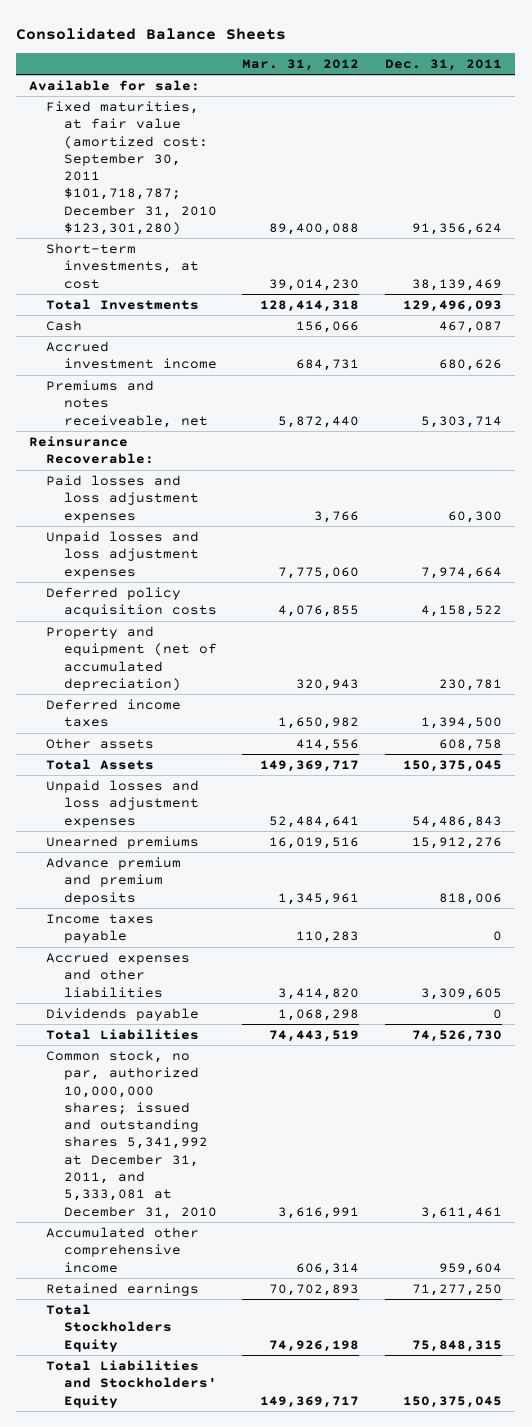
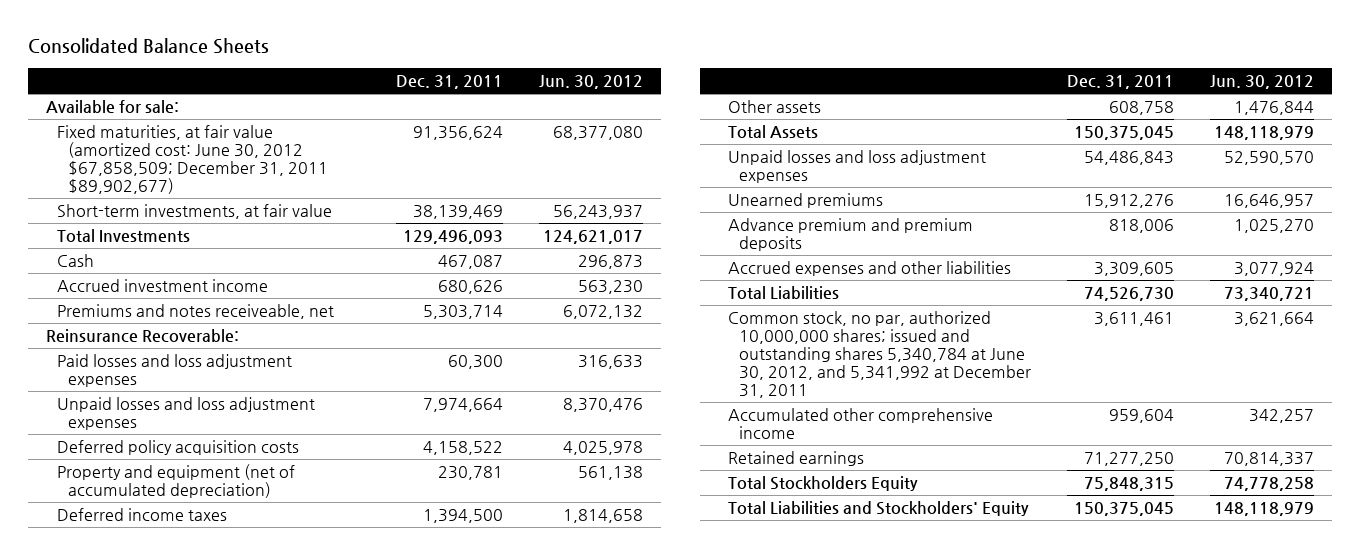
- | Mar. 31, 2012 | Dec. 31, 2011
+ | Dec. 31, 2011 | Jun. 30, 2012
- Fixed maturities, at fair value (amortized cost: September 30, 2011 $101,718,787; December 31, 2010 $123,301,280) | 89,400,088 | 91,356,624
- Short-term investments, at cost | 39,014,230 | 38,139,469
+ Fixed maturities, at fair value (amortized cost: June 30, 2012 $67,858,509; December 31, 2011 $89,902,677) | 91,356,624 | 68,377,080
+ Short-term investments, at fair value | 38,139,469 | 56,243,937
- Income taxes payable | 110,283 | 0
- Dividends payable | 1,068,298 | 0
- Common stock, no par, authorized 10,000,000 shares; issued and outstanding shares 5,341,992 at December 31, 2011, and 5,333,081 at December 31, 2010 | 3,616,991 | 3,611,461
+ Common stock, no par, authorized 10,000,000 shares; issued and outstanding shares 5,340,784 at June 30, 2012, and 5,341,992 at December 31, 2011 | 3,611,461 | 3,621,664

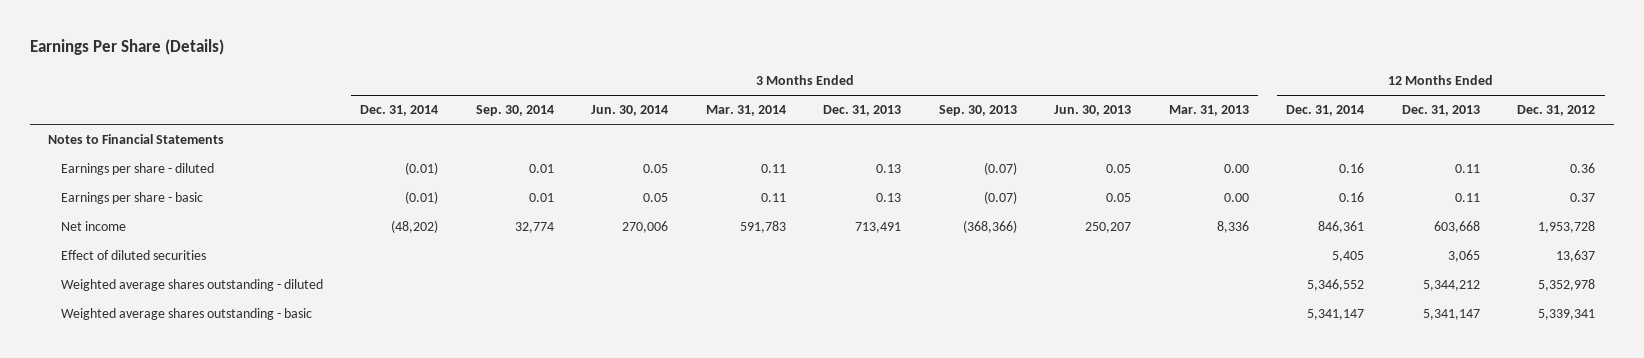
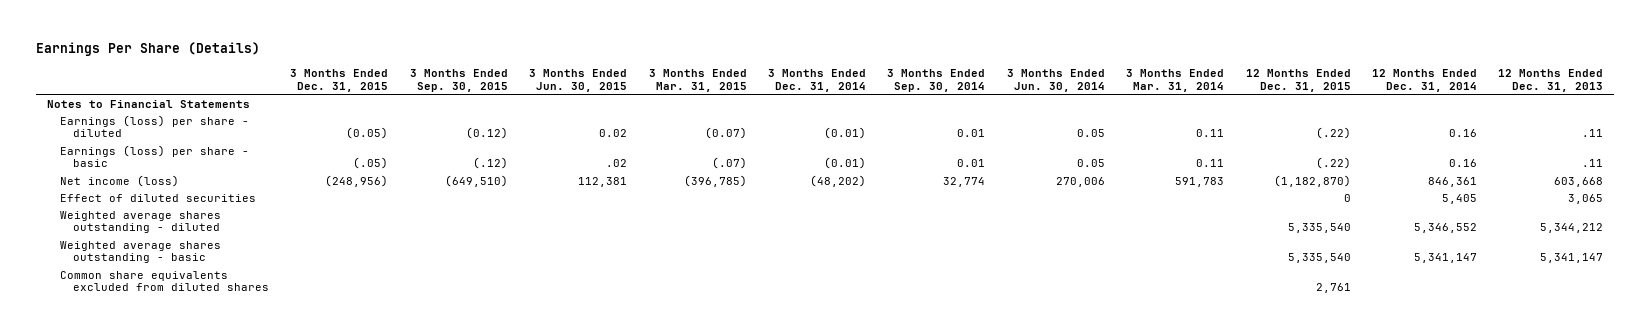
- | 3 Months Ended Dec. 31, 2014 | 3 Months Ended Sep. 30, 2014 | 3 Months Ended Jun. 30, 2014 | 3 Months Ended Mar. 31, 2014 | 3 Months Ended Dec. 31, 2013 | 3 Months Ended Sep. 30, 2013 | 3 Months Ended Jun. 30, 2013 | 3 Months Ended Mar. 31, 2013 | 12 Months Ended Dec. 31, 2014 | 12 Months Ended Dec. 31, 2013 | 12 Months Ended Dec. 31, 2012
+ | 3 Months Ended Dec. 31, 2015 | 3 Months Ended Sep. 30, 2015 | 3 Months Ended Jun. 30, 2015 | 3 Months Ended Mar. 31, 2015 | 3 Months Ended Dec. 31, 2014 | 3 Months Ended Sep. 30, 2014 | 3 Months Ended Jun. 30, 2014 | 3 Months Ended Mar. 31, 2014 | 12 Months Ended Dec. 31, 2015 | 12 Months Ended Dec. 31, 2014 | 12 Months Ended Dec. 31, 2013
- Earnings per share - diluted | (0.01) | 0.01 | 0.05 | 0.11 | 0.13 | (0.07) | 0.05 | 0.00 | 0.16 | 0.11 | 0.36
- Earnings per share - basic | (0.01) | 0.01 | 0.05 | 0.11 | 0.13 | (0.07) | 0.05 | 0.00 | 0.16 | 0.11 | 0.37
- Net income | (48,202) | 32,774 | 270,006 | 591,783 | 713,491 | (368,366) | 250,207 | 8,336 | 846,361 | 603,668 | 1,953,728
+ Earnings (loss) per share - diluted | (0.05) | (0.12) | 0.02 | (0.07) | (0.01) | 0.01 | 0.05 | 0.11 | (.22) | 0.16 | .11
+ Earnings (loss) per share - basic | (.05) | (.12) | .02 | (.07) | (0.01) | 0.01 | 0.05 | 0.11 | (.22) | 0.16 | .11
+ Net income (loss) | (248,956) | (649,510) | 112,381 | (396,785) | (48,202) | 32,774 | 270,006 | 591,783 | (1,182,870) | 846,361 | 603,668
+ Common share equivalents excluded from diluted shares | | | | | | | | | 2,761 | |

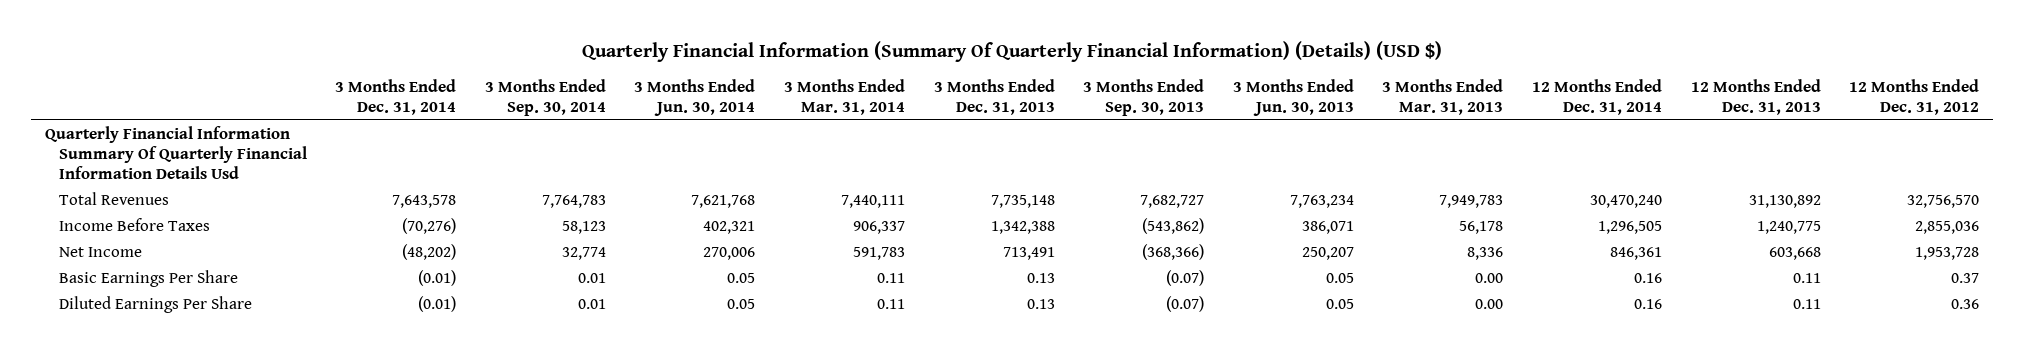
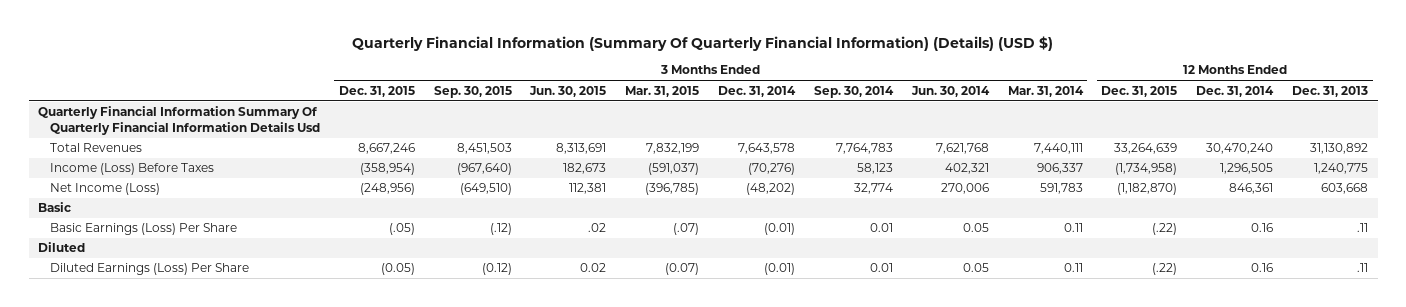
- | 3 Months Ended Dec. 31, 2014 | 3 Months Ended Sep. 30, 2014 | 3 Months Ended Jun. 30, 2014 | 3 Months Ended Mar. 31, 2014 | 3 Months Ended Dec. 31, 2013 | 3 Months Ended Sep. 30, 2013 | 3 Months Ended Jun. 30, 2013 | 3 Months Ended Mar. 31, 2013 | 12 Months Ended Dec. 31, 2014 | 12 Months Ended Dec. 31, 2013 | 12 Months Ended Dec. 31, 2012
+ | 3 Months Ended Dec. 31, 2015 | 3 Months Ended Sep. 30, 2015 | 3 Months Ended Jun. 30, 2015 | 3 Months Ended Mar. 31, 2015 | 3 Months Ended Dec. 31, 2014 | 3 Months Ended Sep. 30, 2014 | 3 Months Ended Jun. 30, 2014 | 3 Months Ended Mar. 31, 2014 | 12 Months Ended Dec. 31, 2015 | 12 Months Ended Dec. 31, 2014 | 12 Months Ended Dec. 31, 2013
- Income Before Taxes | (70,276) | 58,123 | 402,321 | 906,337 | 1,342,388 | (543,862) | 386,071 | 56,178 | 1,296,505 | 1,240,775 | 2,855,036
- Net Income | (48,202) | 32,774 | 270,006 | 591,783 | 713,491 | (368,366) | 250,207 | 8,336 | 846,361 | 603,668 | 1,953,728
- Basic Earnings Per Share | (0.01) | 0.01 | 0.05 | 0.11 | 0.13 | (0.07) | 0.05 | 0.00 | 0.16 | 0.11 | 0.37
- Diluted Earnings Per Share | (0.01) | 0.01 | 0.05 | 0.11 | 0.13 | (0.07) | 0.05 | 0.00 | 0.16 | 0.11 | 0.36
+ Income (Loss) Before Taxes | (358,954) | (967,640) | 182,673 | (591,037) | (70,276) | 58,123 | 402,321 | 906,337 | (1,734,958) | 1,296,505 | 1,240,775
+ Net Income (Loss) | (248,956) | (649,510) | 112,381 | (396,785) | (48,202) | 32,774 | 270,006 | 591,783 | (1,182,870) | 846,361 | 603,668
+ Basic
+ Basic Earnings (Loss) Per Share | (.05) | (.12) | .02 | (.07) | (0.01) | 0.01 | 0.05 | 0.11 | (.22) | 0.16 | .11
+ Diluted
+ Diluted Earnings (Loss) Per Share | (0.05) | (0.12) | 0.02 | (0.07) | (0.01) | 0.01 | 0.05 | 0.11 | (.22) | 0.16 | .11

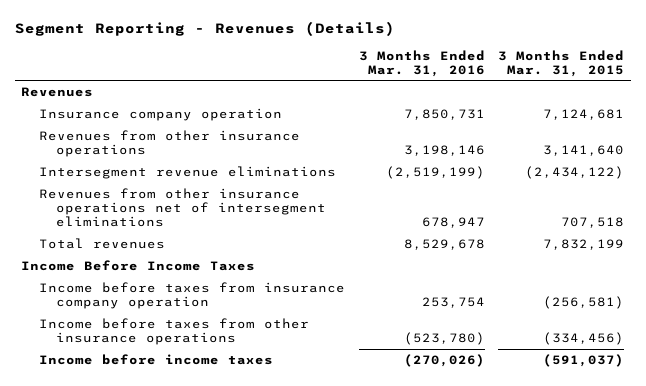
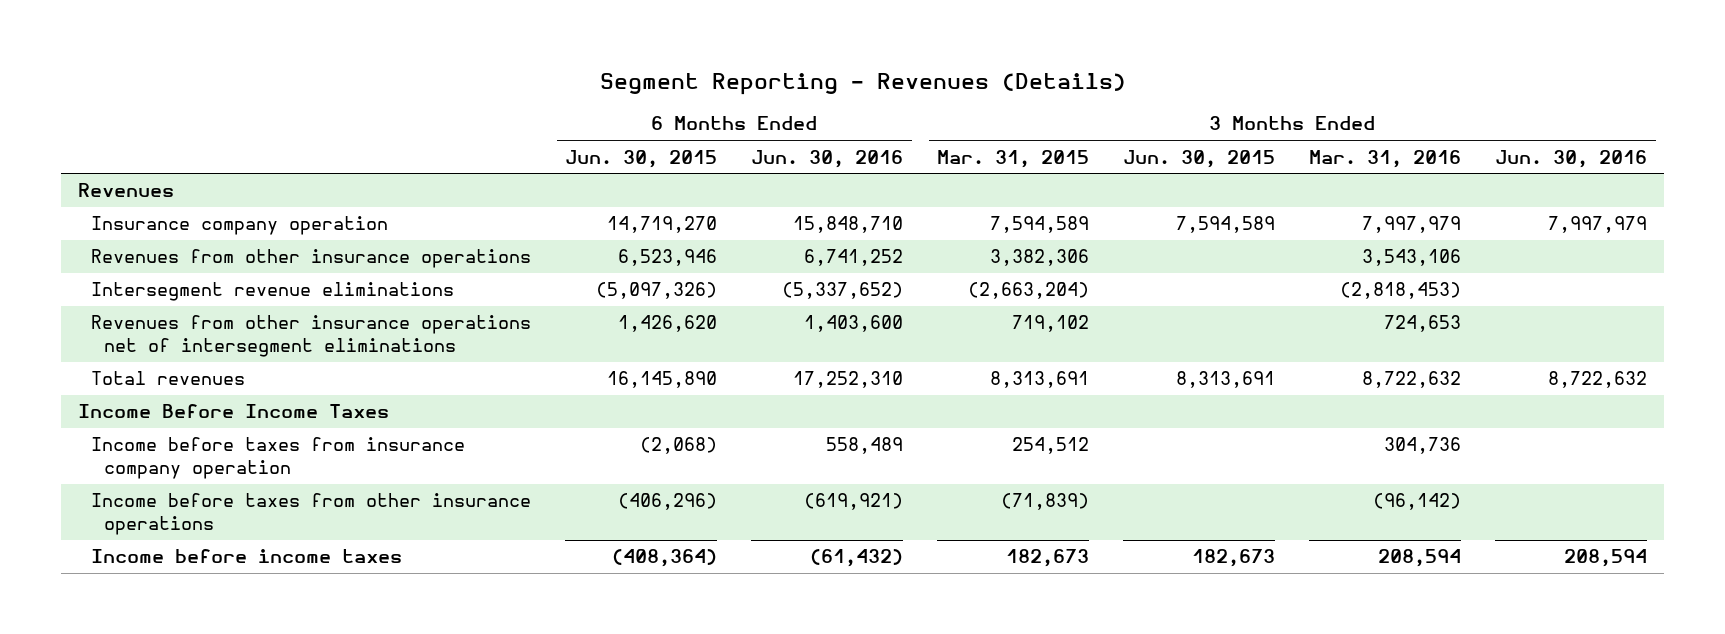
- | 3 Months Ended Mar. 31, 2016 | 3 Months Ended Mar. 31, 2015
+ | 6 Months Ended Jun. 30, 2015 | 6 Months Ended Jun. 30, 2016 | 3 Months Ended Mar. 31, 2015 | 3 Months Ended Jun. 30, 2015 | 3 Months Ended Mar. 31, 2016 | 3 Months Ended Jun. 30, 2016
- Insurance company operation | 7,850,731 | 7,124,681
- Revenues from other insurance operations | 3,198,146 | 3,141,640
- Intersegment revenue eliminations | (2,519,199) | (2,434,122)
- Revenues from other insurance operations net of intersegment eliminations | 678,947 | 707,518
- Total revenues | 8,529,678 | 7,832,199
+ Insurance company operation | 14,719,270 | 15,848,710 | 7,594,589 | 7,594,589 | 7,997,979 | 7,997,979
+ Revenues from other insurance operations | 6,523,946 | 6,741,252 | 3,382,306 | | 3,543,106 |
+ Intersegment revenue eliminations | (5,097,326) | (5,337,652) | (2,663,204) | | (2,818,453) |
+ Revenues from other insurance operations net of intersegment eliminations | 1,426,620 | 1,403,600 | 719,102 | | 724,653 |
+ Total revenues | 16,145,890 | 17,252,310 | 8,313,691 | 8,313,691 | 8,722,632 | 8,722,632
- Income before taxes from insurance company operation | 253,754 | (256,581)
- Income before taxes from other insurance operations | (523,780) | (334,456)
- Income before income taxes | (270,026) | (591,037)
+ Income before taxes from insurance company operation | (2,068) | 558,489 | 254,512 | | 304,736 |
+ Income before taxes from other insurance operations | (406,296) | (619,921) | (71,839) | | (96,142) |
+ Income before income taxes | (408,364) | (61,432) | 182,673 | 182,673 | 208,594 | 208,594

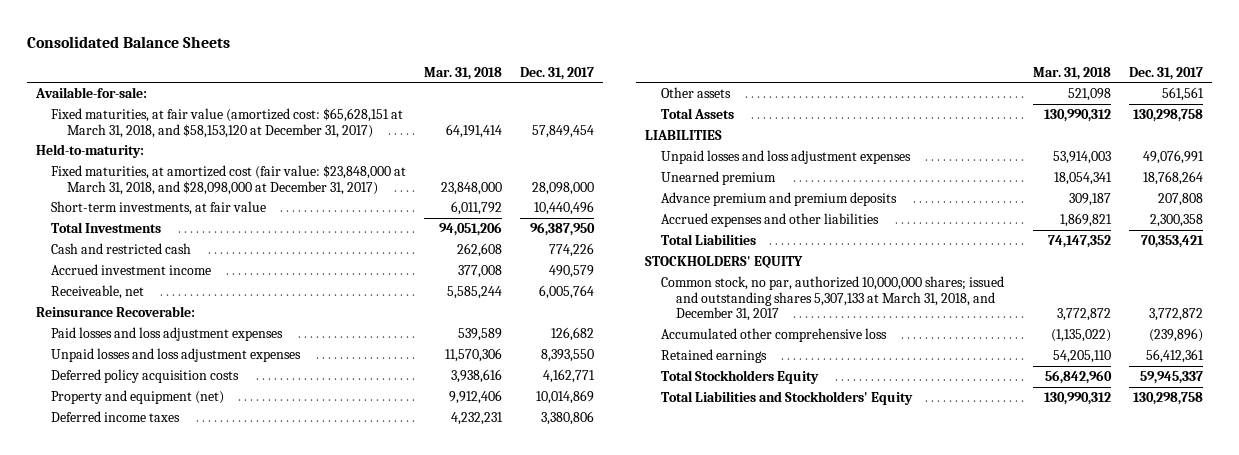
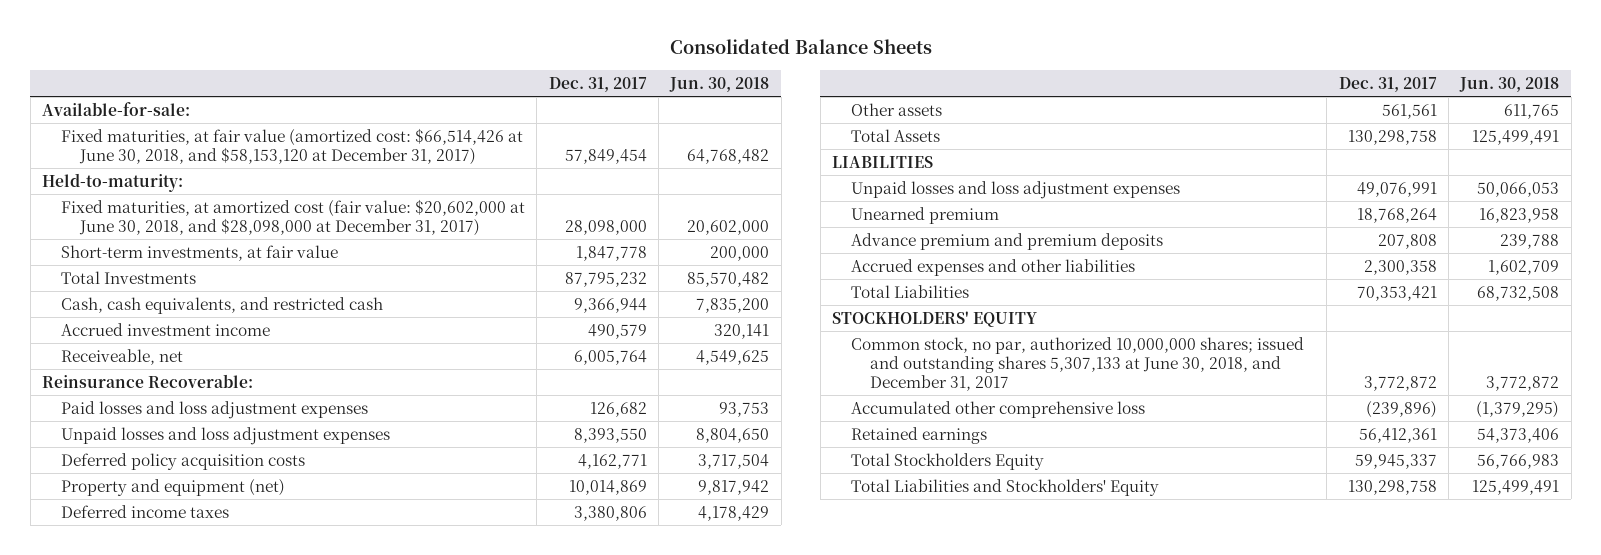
- | Mar. 31, 2018 | Dec. 31, 2017
+ | Dec. 31, 2017 | Jun. 30, 2018
- Fixed maturities, at fair value (amortized cost: $65,628,151 at March 31, 2018, and $58,153,120 at December 31, 2017) | 64,191,414 | 57,849,454
+ Fixed maturities, at fair value (amortized cost: $66,514,426 at June 30, 2018, and $58,153,120 at December 31, 2017) | 57,849,454 | 64,768,482
- Fixed maturities, at amortized cost (fair value: $23,848,000 at March 31, 2018, and $28,098,000 at December 31, 2017) | 23,848,000 | 28,098,000
- Short-term investments, at fair value | 6,011,792 | 10,440,496
- Total Investments | 94,051,206 | 96,387,950
- Cash and restricted cash | 262,608 | 774,226
+ Fixed maturities, at amortized cost (fair value: $20,602,000 at June 30, 2018, and $28,098,000 at December 31, 2017) | 28,098,000 | 20,602,000
+ Short-term investments, at fair value | 1,847,778 | 200,000
+ Total Investments | 87,795,232 | 85,570,482
+ Cash, cash equivalents, and restricted cash | 9,366,944 | 7,835,200
- Common stock, no par, authorized 10,000,000 shares; issued and outstanding shares 5,307,133 at March 31, 2018, and December 31, 2017 | 3,772,872 | 3,772,872
+ Common stock, no par, authorized 10,000,000 shares; issued and outstanding shares 5,307,133 at June 30, 2018, and December 31, 2017 | 3,772,872 | 3,772,872

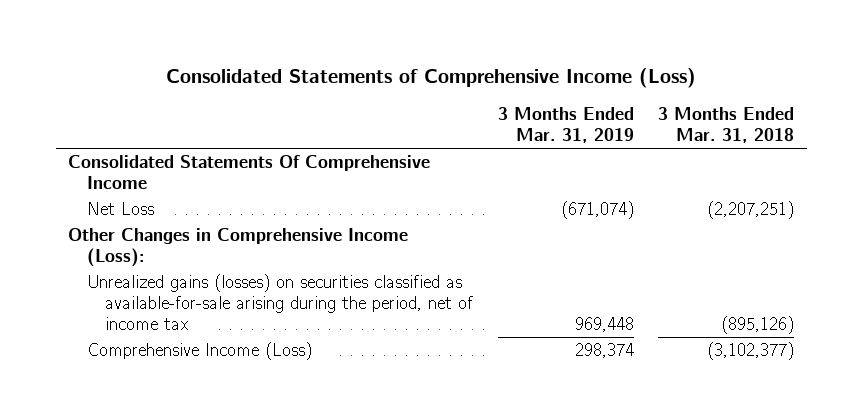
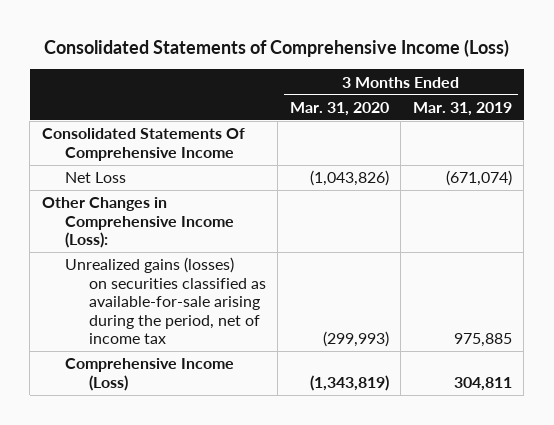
- | 3 Months Ended Mar. 31, 2019 | 3 Months Ended Mar. 31, 2018
+ | 3 Months Ended Mar. 31, 2020 | 3 Months Ended Mar. 31, 2019
- Unrealized gains (losses) on securities classified as available-for-sale arising during the period, net of income tax | 969,448 | (895,126)
- Comprehensive Income (Loss) | 298,374 | (3,102,377)
+ Unrealized gains (losses) on securities classified as available-for-sale arising during the period, net of income tax | (299,993) | 975,885
+ Comprehensive Income (Loss) | (1,343,819) | 304,811

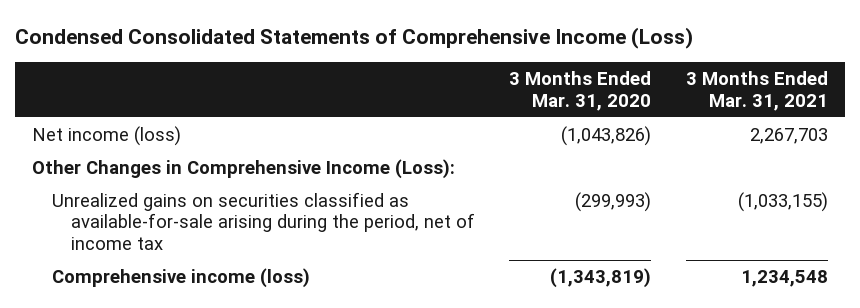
- Consolidated Statements of Comprehensive Income (Loss)
+ Condensed Consolidated Statements of Comprehensive Income (Loss)
- | 3 Months Ended Mar. 31, 2020 | 3 Months Ended Mar. 31, 2019
+ | 3 Months Ended Mar. 31, 2020 | 3 Months Ended Mar. 31, 2021
- Consolidated Statements Of Comprehensive Income
- Net Loss | (1,043,826) | (671,074)
+ Net income (loss) | (1,043,826) | 2,267,703
- Unrealized gains (losses) on securities classified as available-for-sale arising during the period, net of income tax | (299,993) | 975,885
- Comprehensive Income (Loss) | (1,343,819) | 304,811
+ Unrealized gains on securities classified as available-for-sale arising during the period, net of income tax | (299,993) | (1,033,155)
+ Comprehensive income (loss) | (1,343,819) | 1,234,548

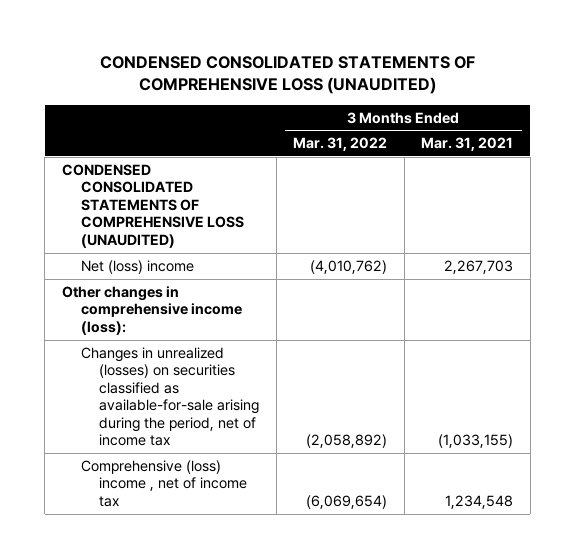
- Condensed Consolidated Statements of Comprehensive Income (Loss)
+ CONDENSED CONSOLIDATED STATEMENTS OF COMPREHENSIVE LOSS (UNAUDITED)
- | 3 Months Ended Mar. 31, 2020 | 3 Months Ended Mar. 31, 2021
+ | 3 Months Ended Mar. 31, 2022 | 3 Months Ended Mar. 31, 2021
- Net income (loss) | (1,043,826) | 2,267,703
- Other Changes in Comprehensive Income (Loss):
- Unrealized gains on securities classified as available-for-sale arising during the period, net of income tax | (299,993) | (1,033,155)
- Comprehensive income (loss) | (1,343,819) | 1,234,548
+ CONDENSED CONSOLIDATED STATEMENTS OF COMPREHENSIVE LOSS (UNAUDITED)
+ Net (loss) income | (4,010,762) | 2,267,703
+ Other changes in comprehensive income (loss):
+ Changes in unrealized (losses) on securities classified as available-for-sale arising during the period, net of income tax | (2,058,892) | (1,033,155)
+ Comprehensive (loss) income , net of income tax | (6,069,654) | 1,234,548

